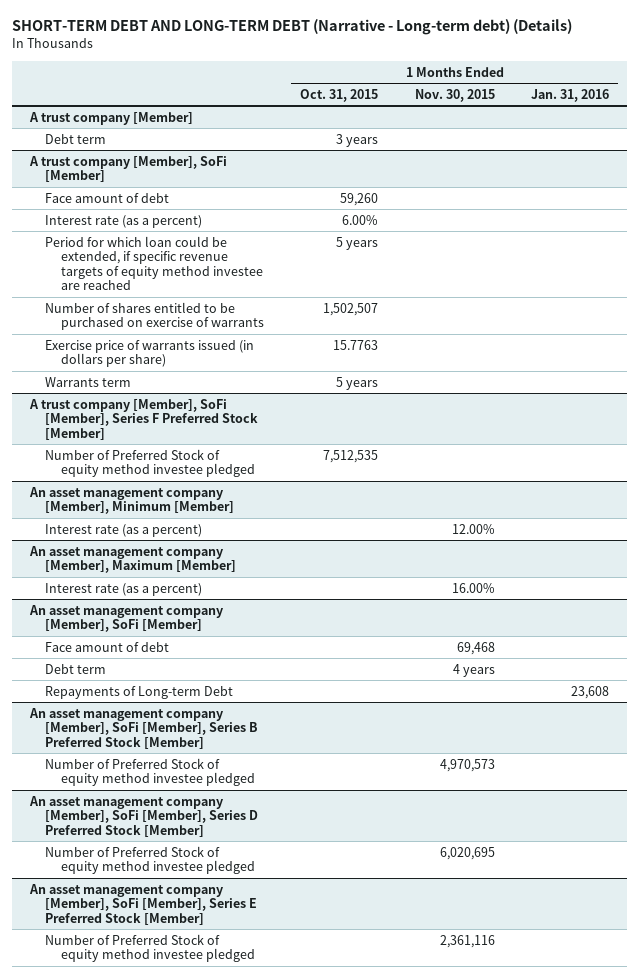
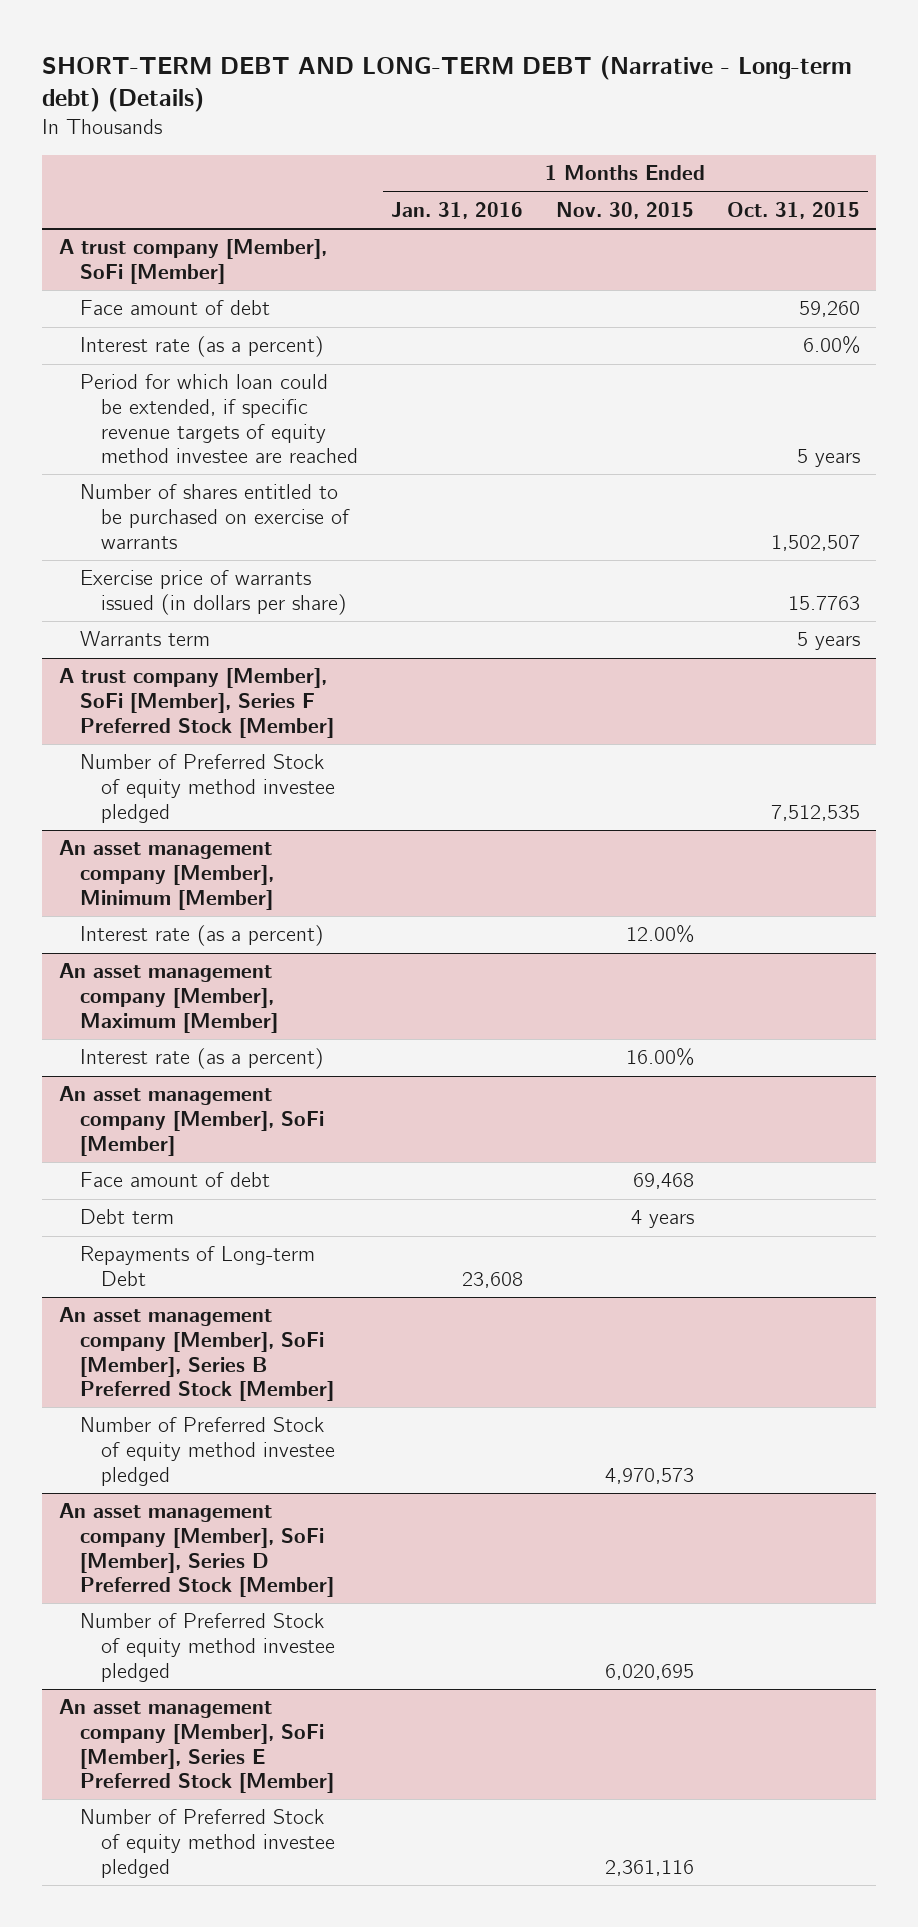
- | 1 Months Ended Oct. 31, 2015 | 1 Months Ended Nov. 30, 2015 | 1 Months Ended Jan. 31, 2016
+ | 1 Months Ended Jan. 31, 2016 | 1 Months Ended Nov. 30, 2015 | 1 Months Ended Oct. 31, 2015
- A trust company [Member]
- Debt term | 3 years | |

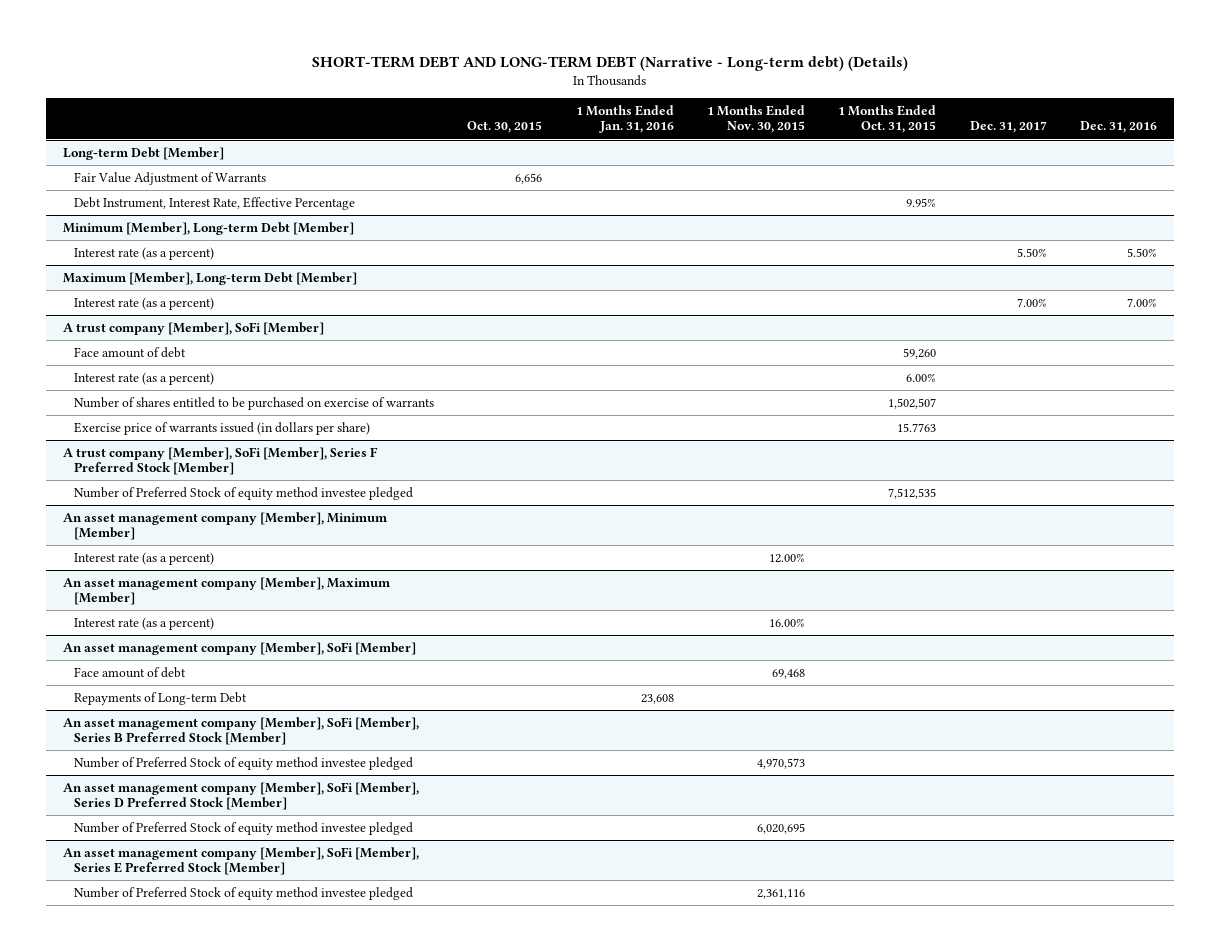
- | 1 Months Ended Jan. 31, 2016 | 1 Months Ended Nov. 30, 2015 | 1 Months Ended Oct. 31, 2015
+ | Oct. 30, 2015 | 1 Months Ended Jan. 31, 2016 | 1 Months Ended Nov. 30, 2015 | 1 Months Ended Oct. 31, 2015 | Dec. 31, 2017 | Dec. 31, 2016
+ Long-term Debt [Member]
+ Fair Value Adjustment of Warrants | 6,656 | | | | |
+ Debt Instrument, Interest Rate, Effective Percentage | | | | 9.95% | |
+ Minimum [Member], Long-term Debt [Member]
+ Interest rate (as a percent) | | | | | 5.50% | 5.50%
+ Maximum [Member], Long-term Debt [Member]
+ Interest rate (as a percent) | | | | | 7.00% | 7.00%
@ A trust company [Member], SoFi [Member]
- Period for which loan could be extended, if specific revenue targets of equity method investee are reached | | | 5 years
- Warrants term | | | 5 years
@ An asset management company [Member], SoFi [Member]
- Debt term | | 4 years |

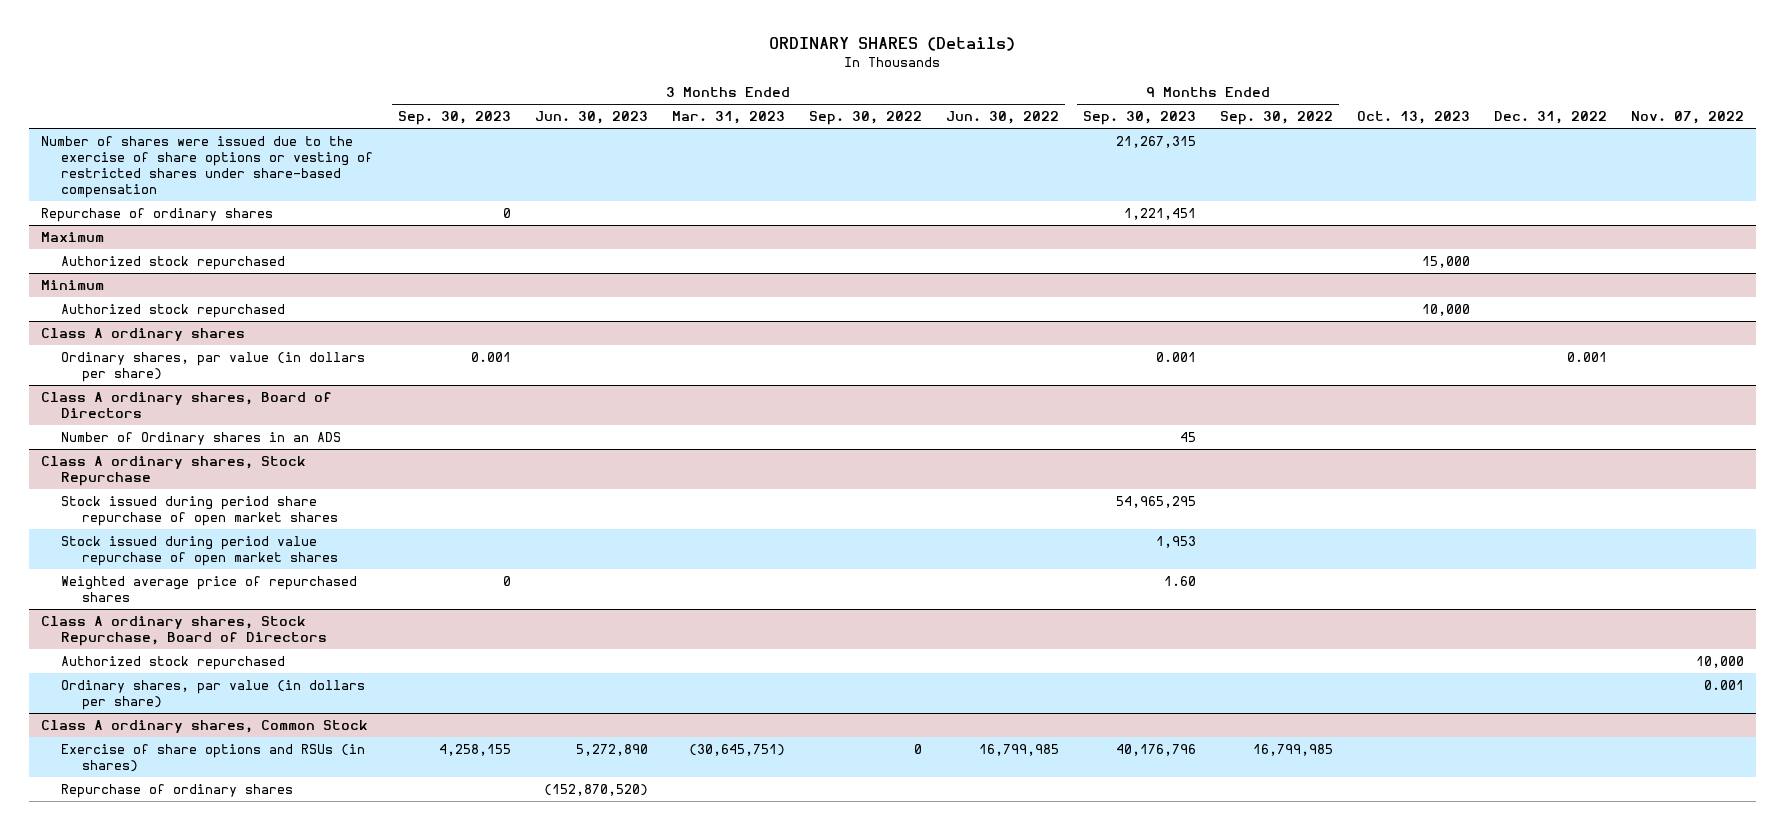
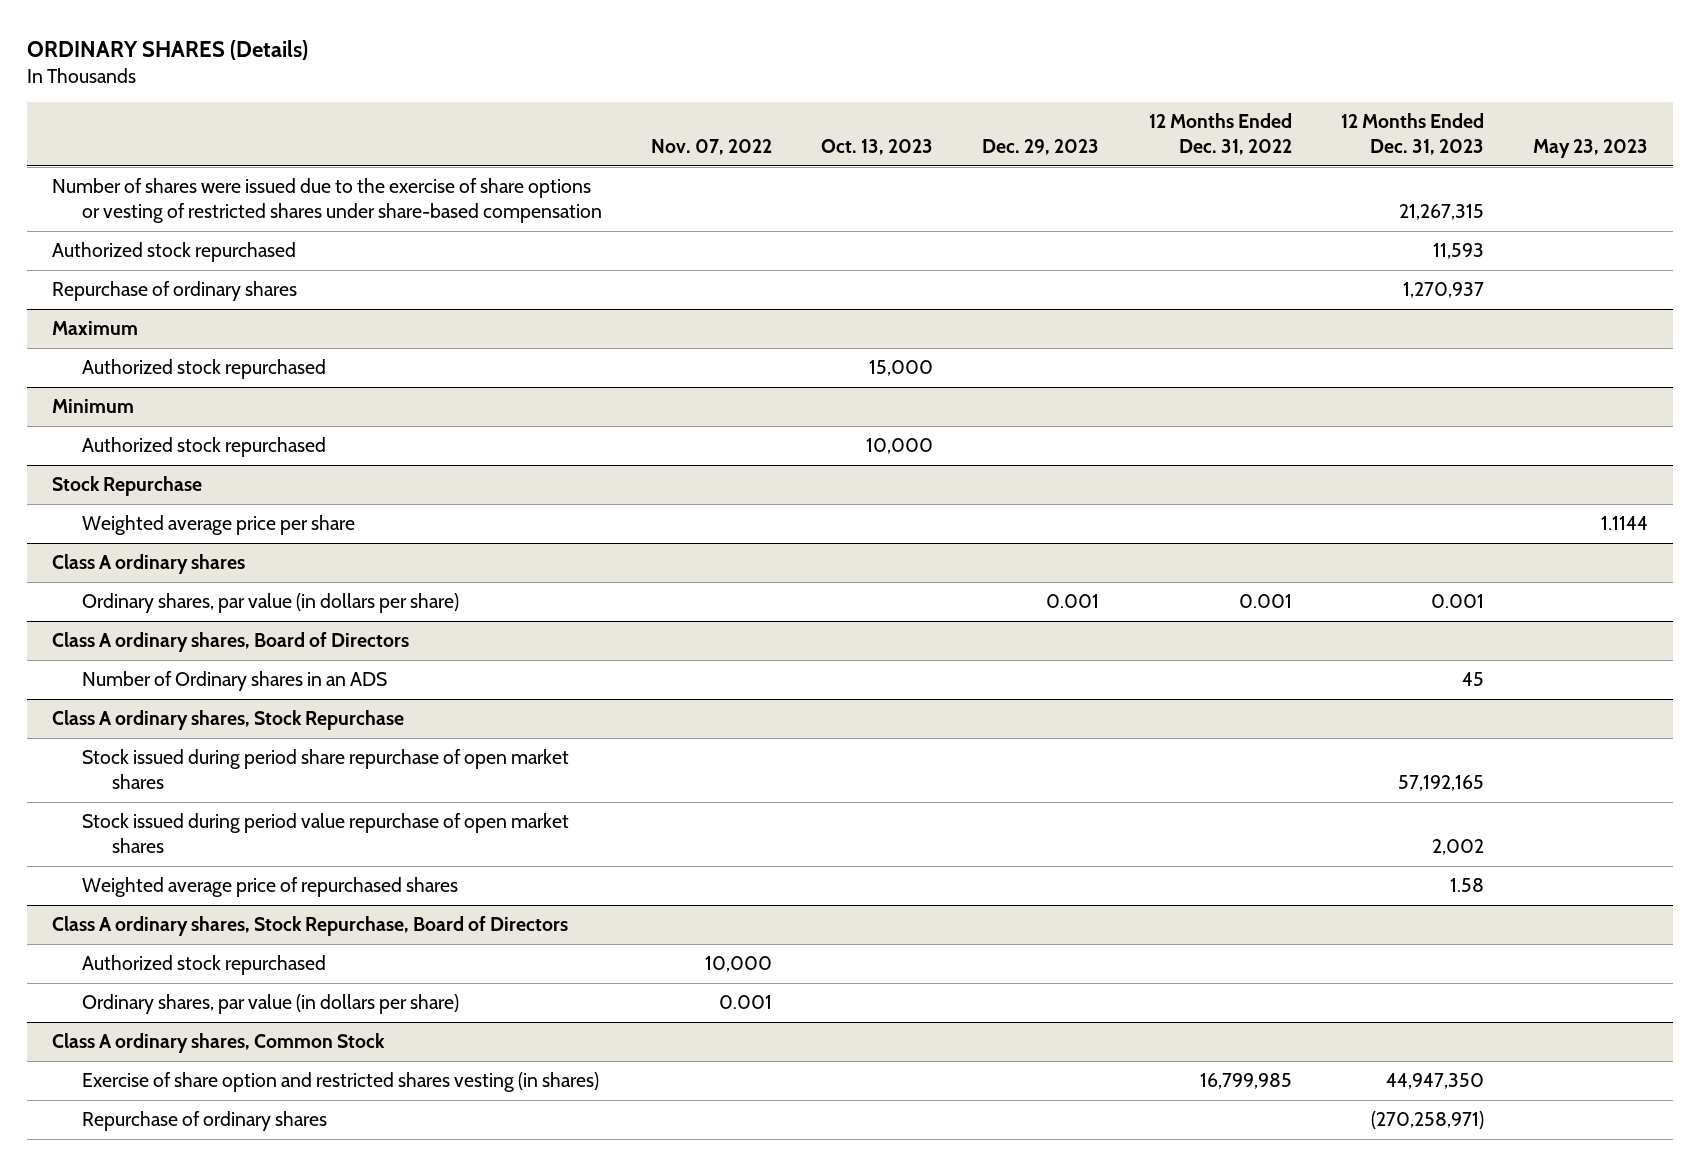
- | 3 Months Ended Sep. 30, 2023 | 3 Months Ended Jun. 30, 2023 | 3 Months Ended Mar. 31, 2023 | 3 Months Ended Sep. 30, 2022 | 3 Months Ended Jun. 30, 2022 | 9 Months Ended Sep. 30, 2023 | 9 Months Ended Sep. 30, 2022 | Oct. 13, 2023 | Dec. 31, 2022 | Nov. 07, 2022
+ | Nov. 07, 2022 | Oct. 13, 2023 | Dec. 29, 2023 | 12 Months Ended Dec. 31, 2022 | 12 Months Ended Dec. 31, 2023 | May 23, 2023
+ Authorized stock repurchased | | | | | 11,593 |
+ Stock Repurchase
+ Weighted average price per share | | | | | | 1.1144
@ Class A ordinary shares, Common Stock
- Exercise of share options and RSUs (in shares) | 4,258,155 | 5,272,890 | (30,645,751) | 0 | 16,799,985 | 40,176,796 | 16,799,985 | | |
+ Exercise of share option and restricted shares vesting (in shares) | | | | 16,799,985 | 44,947,350 |

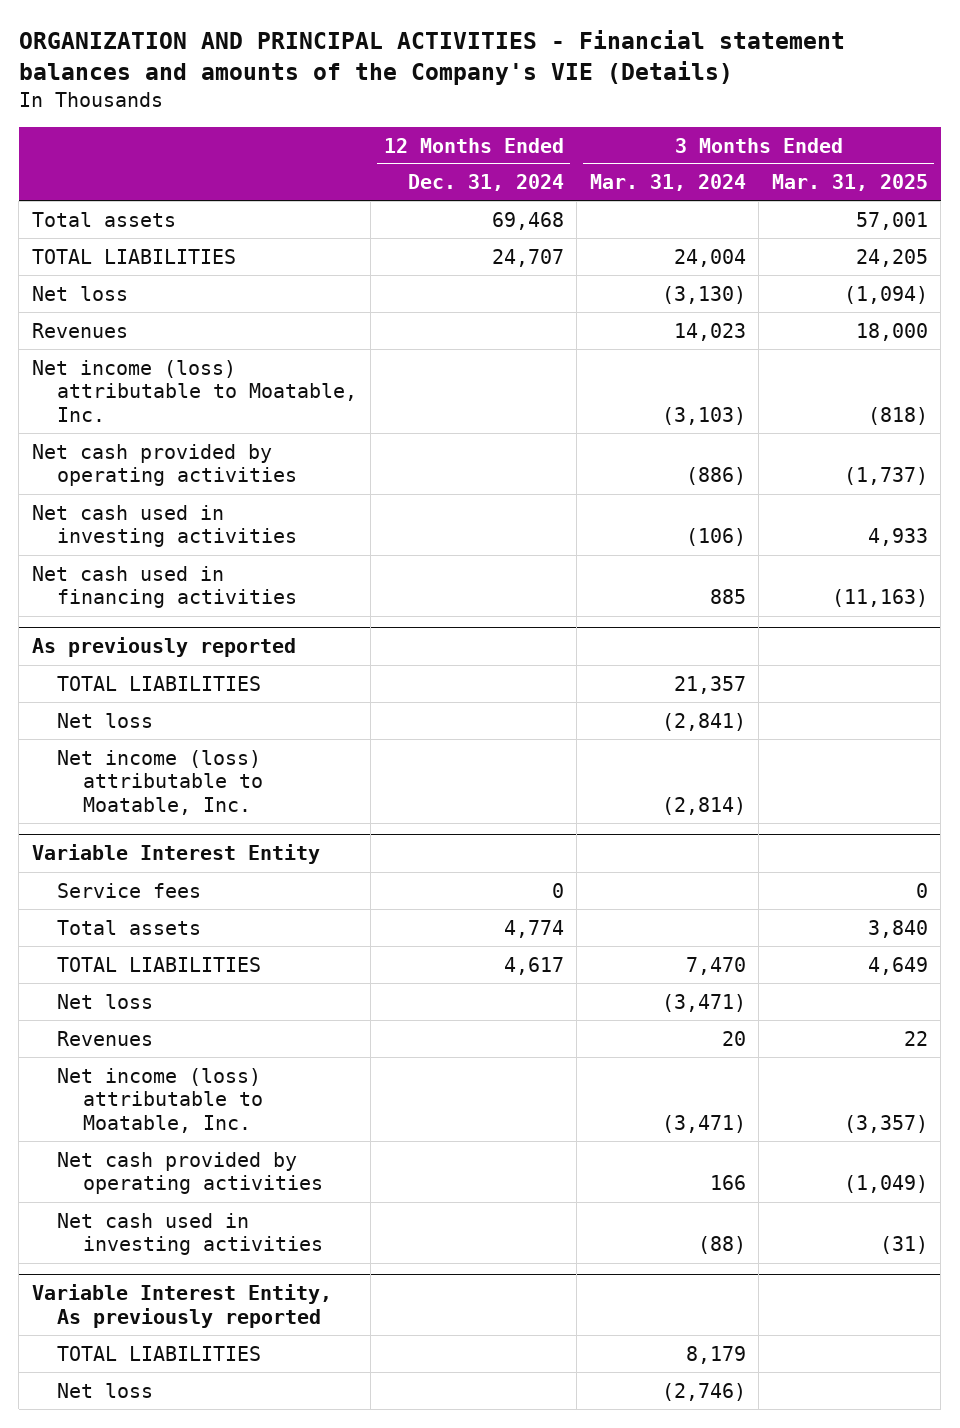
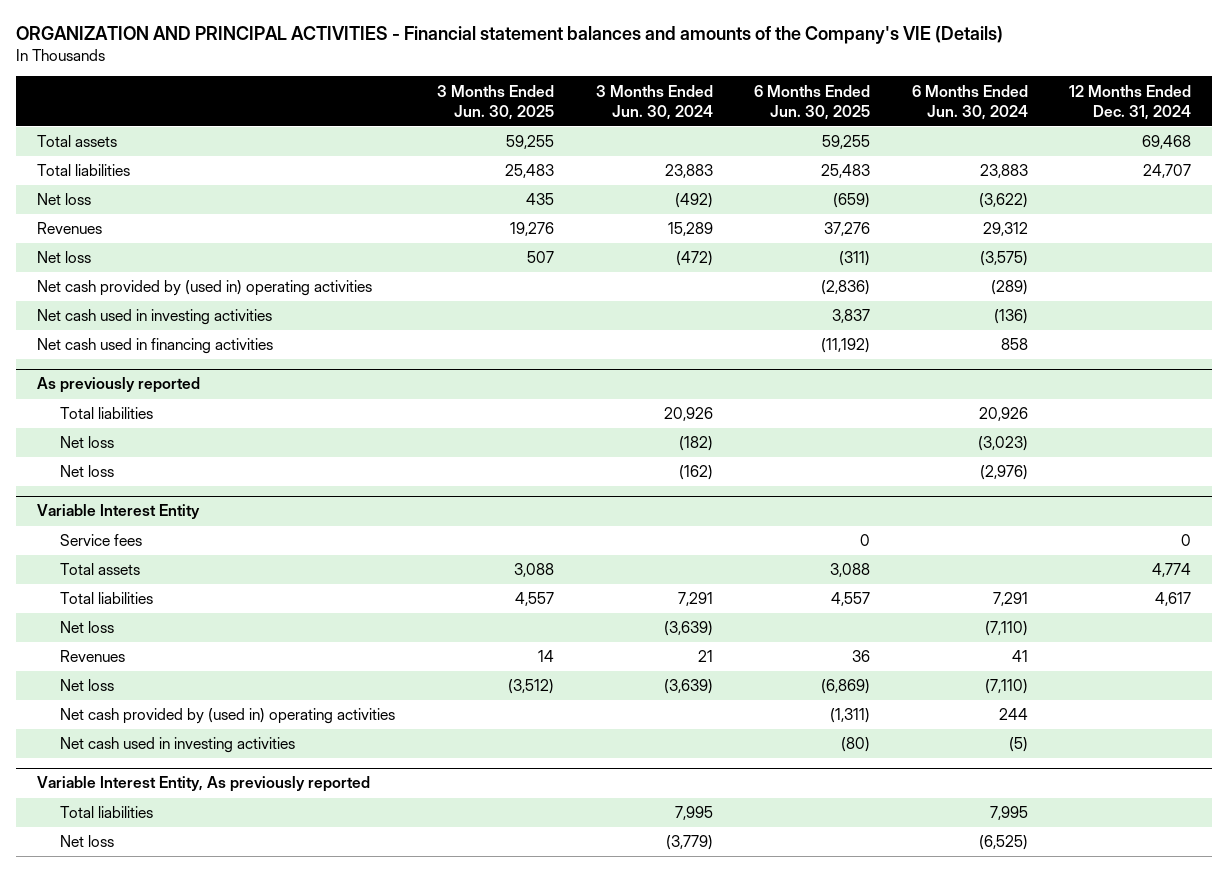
- | 12 Months Ended Dec. 31, 2024 | 3 Months Ended Mar. 31, 2024 | 3 Months Ended Mar. 31, 2025
+ | 3 Months Ended Jun. 30, 2025 | 3 Months Ended Jun. 30, 2024 | 6 Months Ended Jun. 30, 2025 | 6 Months Ended Jun. 30, 2024 | 12 Months Ended Dec. 31, 2024
- TOTAL LIABILITIES | 24,707 | 24,004 | 24,205
+ Total liabilities | 25,483 | 23,883 | 25,483 | 23,883 | 24,707
- Net income (loss) attributable to Moatable, Inc. | | (3,103) | (818)
- Net cash provided by operating activities | | (886) | (1,737)
+ Net loss | 507 | (472) | (311) | (3,575) |
+ Net cash provided by (used in) operating activities | | | (2,836) | (289) |
@ As previously reported
- TOTAL LIABILITIES | | 21,357 |
+ Total liabilities | | 20,926 | | 20,926 |
- Net income (loss) attributable to Moatable, Inc. | | (2,814) |
+ Net loss | | (162) | | (2,976) |
@ Variable Interest Entity
- TOTAL LIABILITIES | 4,617 | 7,470 | 4,649
+ Total liabilities | 4,557 | 7,291 | 4,557 | 7,291 | 4,617
- Net income (loss) attributable to Moatable, Inc. | | (3,471) | (3,357)
- Net cash provided by operating activities | | 166 | (1,049)
+ Net loss | (3,512) | (3,639) | (6,869) | (7,110) |
+ Net cash provided by (used in) operating activities | | | (1,311) | 244 |
@ Variable Interest Entity, As previously reported
- TOTAL LIABILITIES | | 8,179 |
+ Total liabilities | | 7,995 | | 7,995 |

